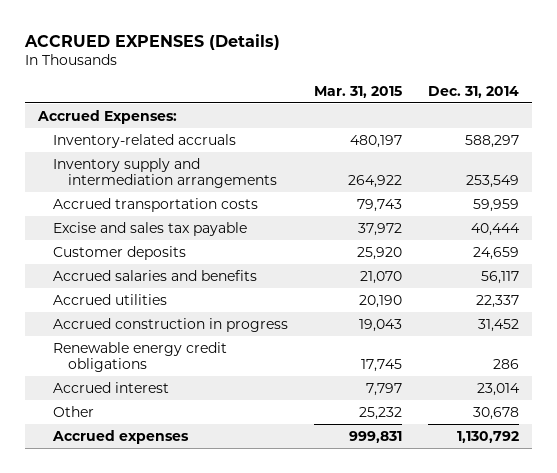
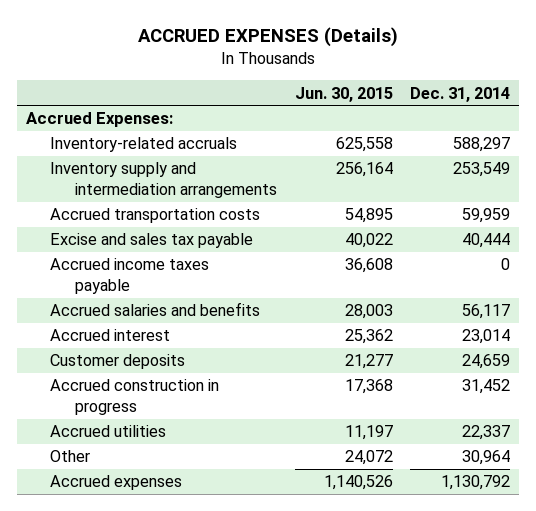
- | Mar. 31, 2015 | Dec. 31, 2014
+ | Jun. 30, 2015 | Dec. 31, 2014
+ Accrued income taxes payable | 36,608 | 0
- Renewable energy credit obligations | 17,745 | 286
- Other | 25,232 | 30,678
moved down: Customer deposits | 21,277 | 24,659
moved down: Accrued construction in progress | 17,368 | 31,452
moved down: Accrued utilities | 11,197 | 22,337
+ Other | 24,072 | 30,964

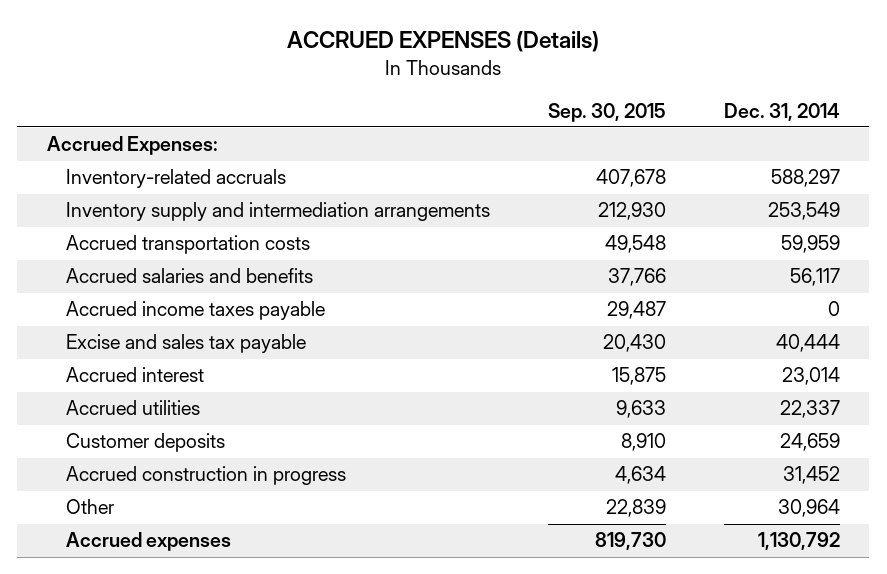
- | Jun. 30, 2015 | Dec. 31, 2014
+ | Sep. 30, 2015 | Dec. 31, 2014
moved down: Accrued income taxes payable | 29,487 | 0
moved down: Excise and sales tax payable | 20,430 | 40,444
moved up: Accrued utilities | 9,633 | 22,337

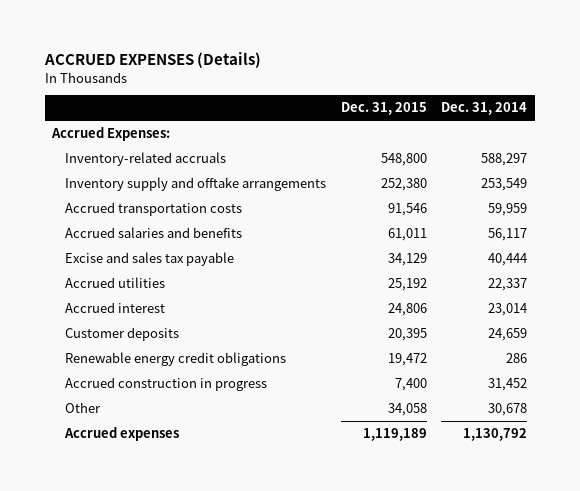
- | Sep. 30, 2015 | Dec. 31, 2014
+ | Dec. 31, 2015 | Dec. 31, 2014
- Inventory supply and intermediation arrangements | 212,930 | 253,549
+ Inventory supply and offtake arrangements | 252,380 | 253,549
- Accrued income taxes payable | 29,487 | 0
moved down: Accrued interest | 24,806 | 23,014
+ Renewable energy credit obligations | 19,472 | 286
- Other | 22,839 | 30,964
+ Other | 34,058 | 30,678

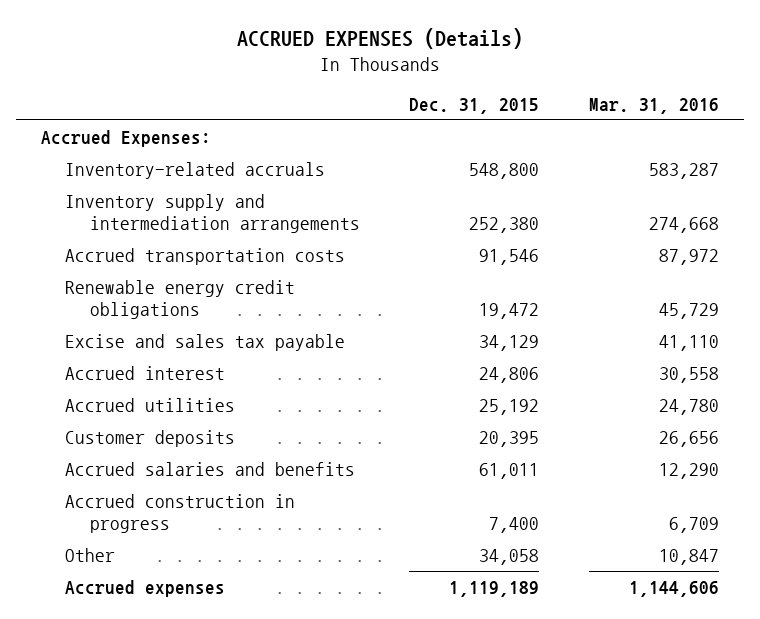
- | Dec. 31, 2015 | Dec. 31, 2014
+ | Dec. 31, 2015 | Mar. 31, 2016
- Inventory supply and offtake arrangements | 252,380 | 253,549
+ Inventory supply and intermediation arrangements | 252,380 | 274,668
moved up: Renewable energy credit obligations | 19,472 | 45,729
moved down: Accrued utilities | 25,192 | 24,780
moved down: Accrued salaries and benefits | 61,011 | 12,290

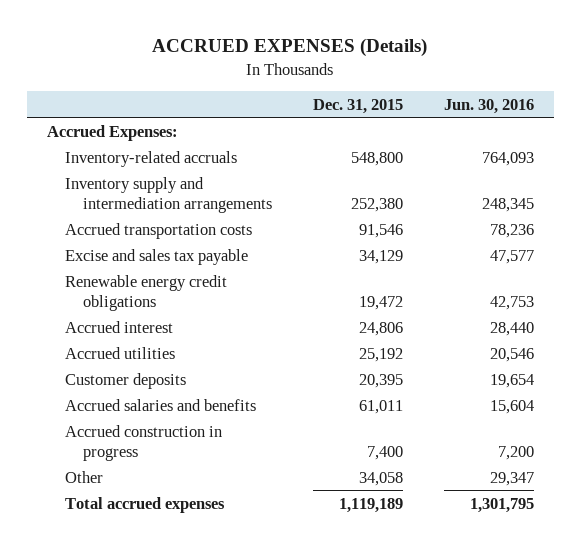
- | Dec. 31, 2015 | Mar. 31, 2016
+ | Dec. 31, 2015 | Jun. 30, 2016
moved down: Renewable energy credit obligations | 19,472 | 42,753
- Accrued expenses | 1,119,189 | 1,144,606
+ Total accrued expenses | 1,119,189 | 1,301,795

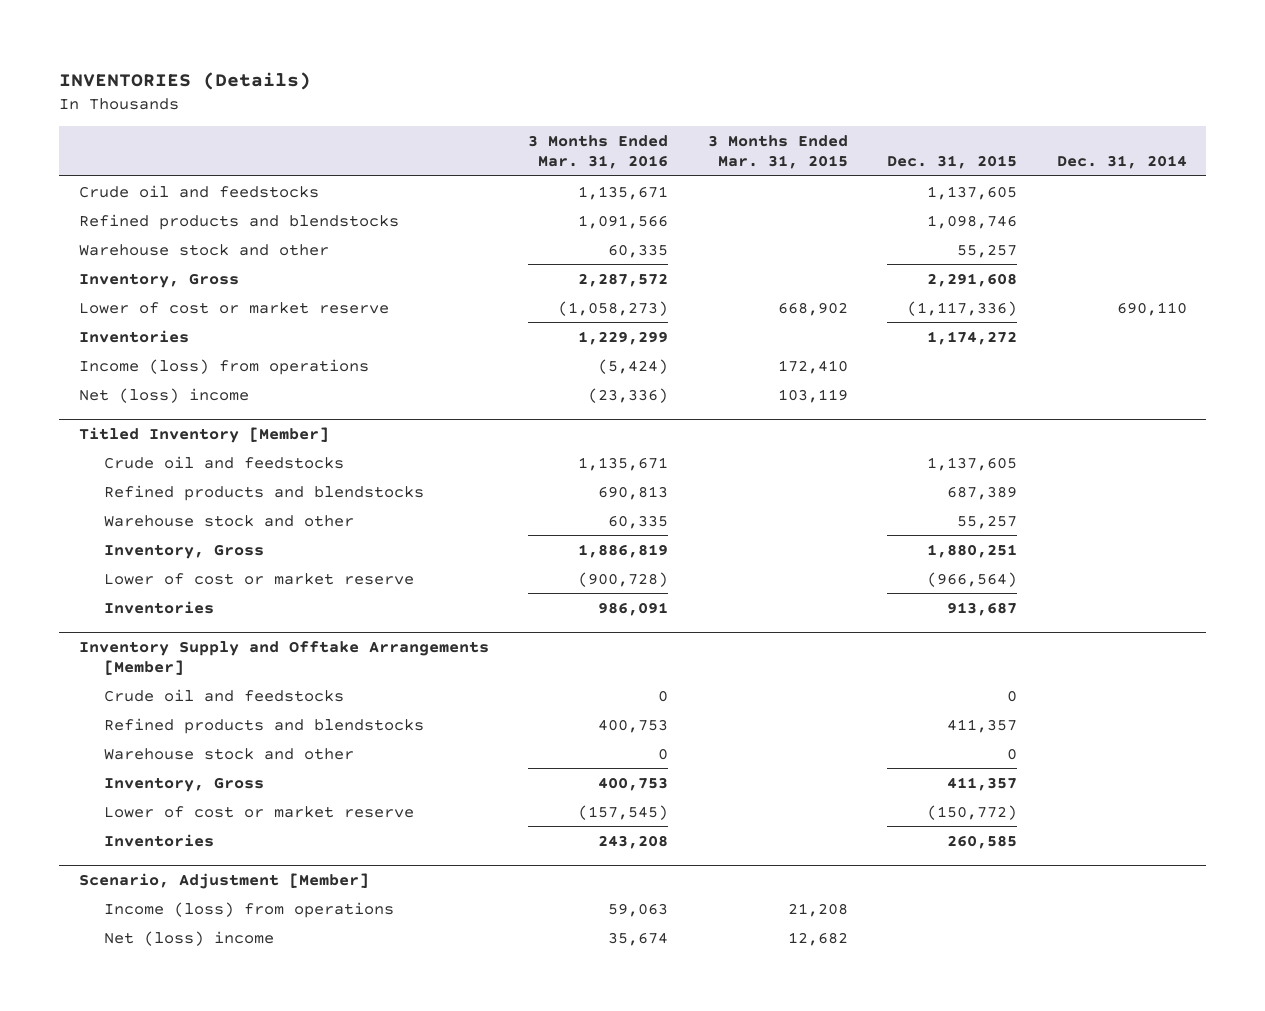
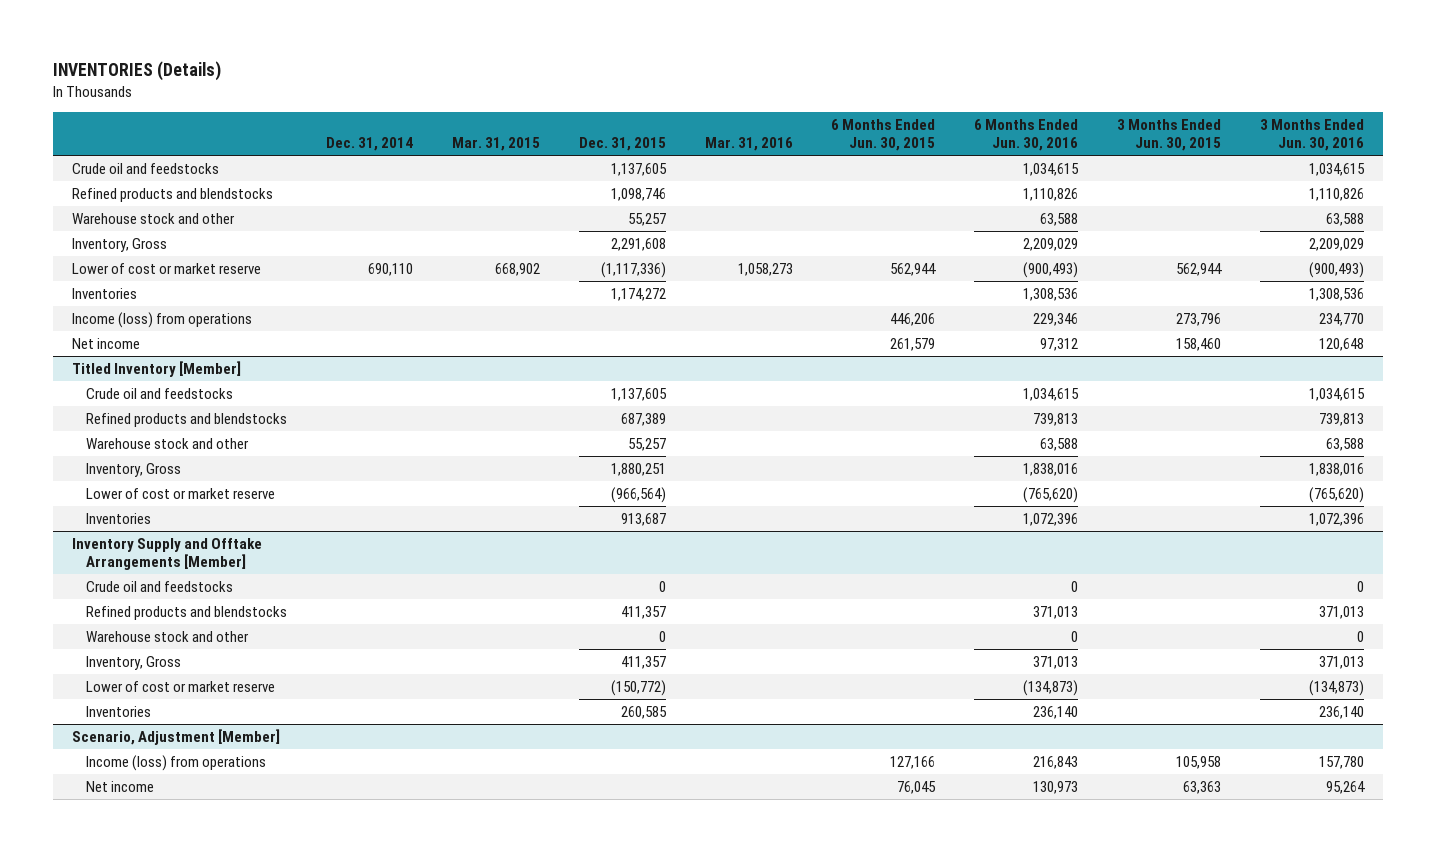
- | 3 Months Ended Mar. 31, 2016 | 3 Months Ended Mar. 31, 2015 | Dec. 31, 2015 | Dec. 31, 2014
+ | Dec. 31, 2014 | Mar. 31, 2015 | Dec. 31, 2015 | Mar. 31, 2016 | 6 Months Ended Jun. 30, 2015 | 6 Months Ended Jun. 30, 2016 | 3 Months Ended Jun. 30, 2015 | 3 Months Ended Jun. 30, 2016
- Net (loss) income | (23,336) | 103,119 | |
+ Net income | | | | | 261,579 | 97,312 | 158,460 | 120,648
@ Scenario, Adjustment [Member]
- Net (loss) income | 35,674 | 12,682 | |
+ Net income | | | | | 76,045 | 130,973 | 63,363 | 95,264

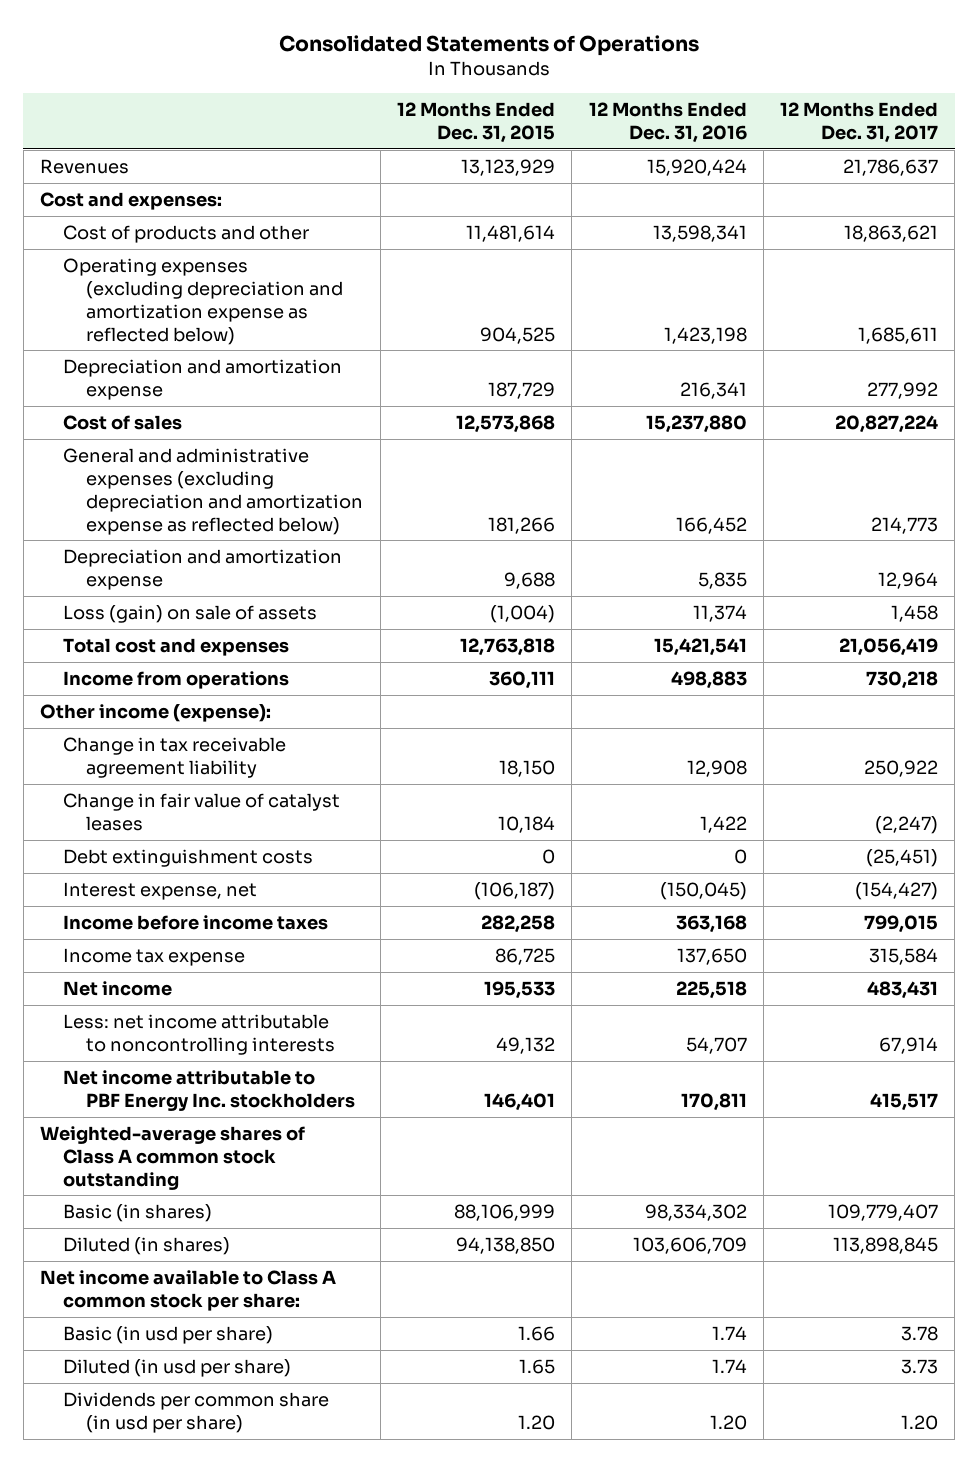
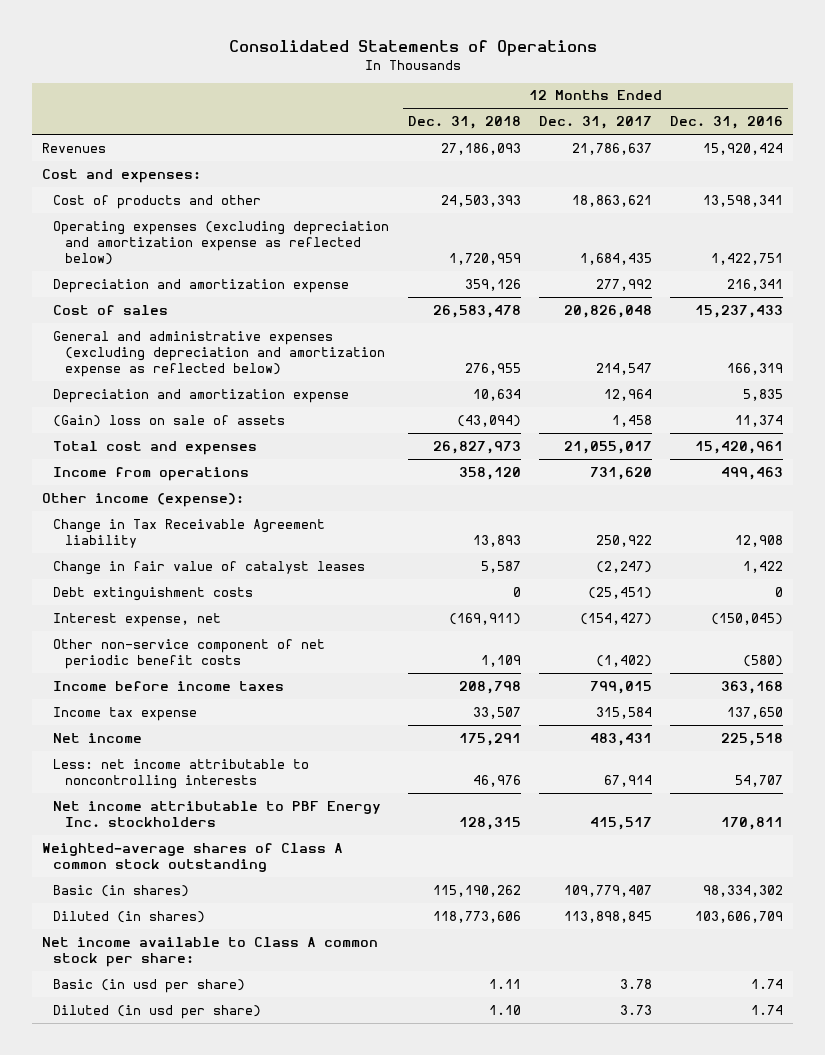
- | 12 Months Ended Dec. 31, 2015 | 12 Months Ended Dec. 31, 2016 | 12 Months Ended Dec. 31, 2017
+ | 12 Months Ended Dec. 31, 2018 | 12 Months Ended Dec. 31, 2017 | 12 Months Ended Dec. 31, 2016
- Operating expenses (excluding depreciation and amortization expense as reflected below) | 904,525 | 1,423,198 | 1,685,611
+ Operating expenses (excluding depreciation and amortization expense as reflected below) | 1,720,959 | 1,684,435 | 1,422,751
- Cost of sales | 12,573,868 | 15,237,880 | 20,827,224
- General and administrative expenses (excluding depreciation and amortization expense as reflected below) | 181,266 | 166,452 | 214,773
+ Cost of sales | 26,583,478 | 20,826,048 | 15,237,433
+ General and administrative expenses (excluding depreciation and amortization expense as reflected below) | 276,955 | 214,547 | 166,319
- Loss (gain) on sale of assets | (1,004) | 11,374 | 1,458
- Total cost and expenses | 12,763,818 | 15,421,541 | 21,056,419
- Income from operations | 360,111 | 498,883 | 730,218
+ (Gain) loss on sale of assets | (43,094) | 1,458 | 11,374
+ Total cost and expenses | 26,827,973 | 21,055,017 | 15,420,961
+ Income from operations | 358,120 | 731,620 | 499,463
- Change in tax receivable agreement liability | 18,150 | 12,908 | 250,922
+ Change in Tax Receivable Agreement liability | 13,893 | 250,922 | 12,908
+ Other non-service component of net periodic benefit costs | 1,109 | (1,402) | (580)
- Dividends per common share (in usd per share) | 1.20 | 1.20 | 1.20

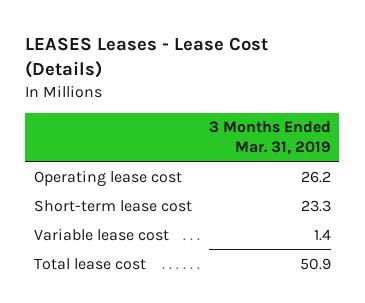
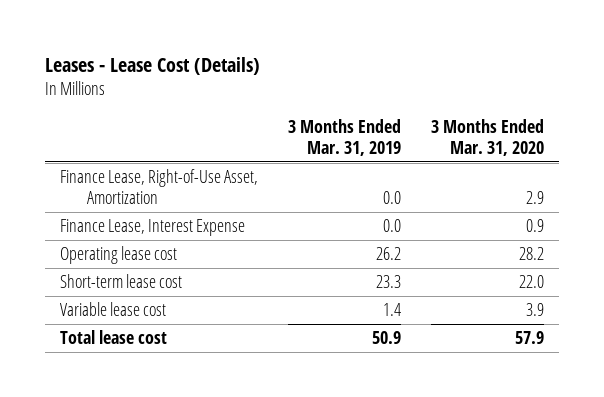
- LEASES Leases - Lease Cost (Details)
+ Leases - Lease Cost (Details)
- | 3 Months Ended Mar. 31, 2019
+ | 3 Months Ended Mar. 31, 2019 | 3 Months Ended Mar. 31, 2020
+ Finance Lease, Right-of-Use Asset, Amortization | 0.0 | 2.9
+ Finance Lease, Interest Expense | 0.0 | 0.9

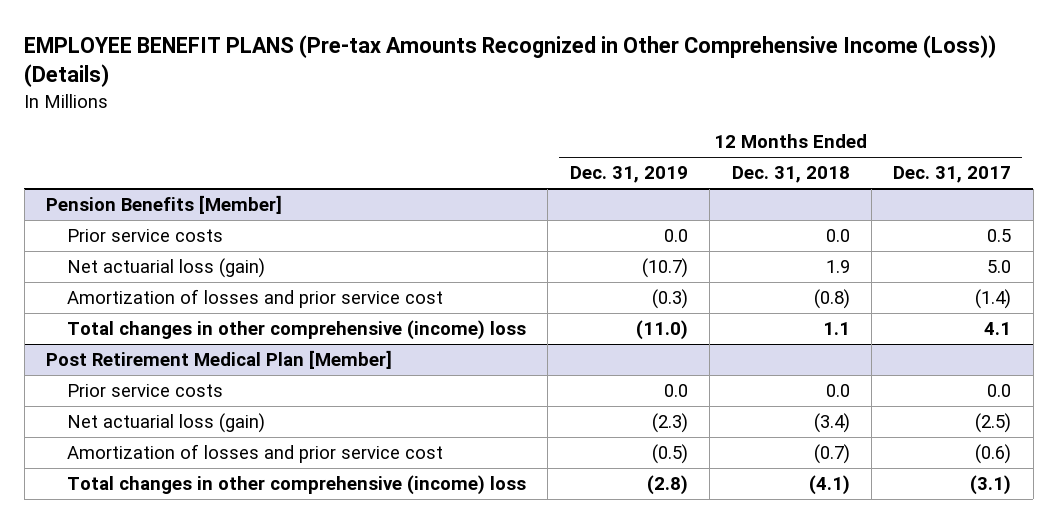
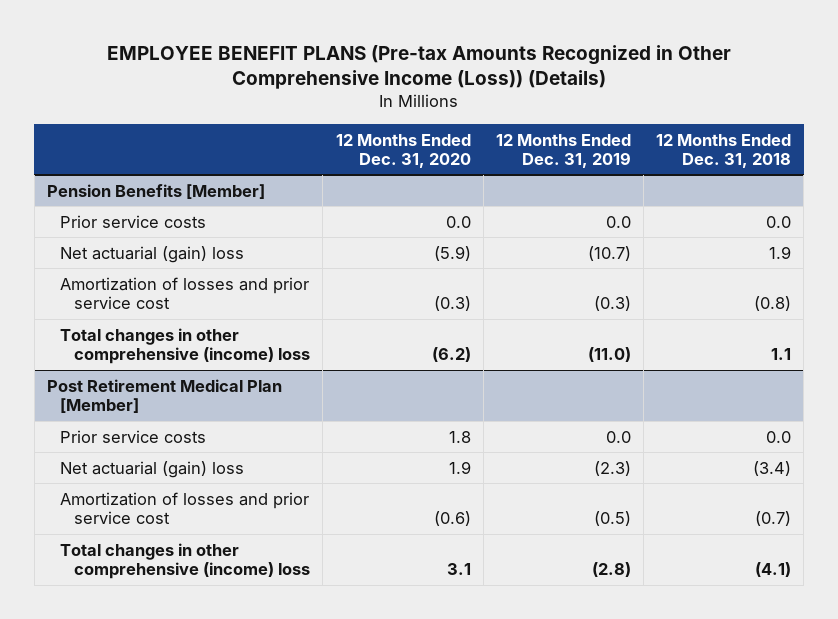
- | 12 Months Ended Dec. 31, 2019 | 12 Months Ended Dec. 31, 2018 | 12 Months Ended Dec. 31, 2017
+ | 12 Months Ended Dec. 31, 2020 | 12 Months Ended Dec. 31, 2019 | 12 Months Ended Dec. 31, 2018
@ Pension Benefits [Member]
- Net actuarial loss (gain) | (10.7) | 1.9 | 5.0
+ Net actuarial (gain) loss | (5.9) | (10.7) | 1.9
@ Post Retirement Medical Plan [Member]
- Net actuarial loss (gain) | (2.3) | (3.4) | (2.5)
+ Net actuarial (gain) loss | 1.9 | (2.3) | (3.4)

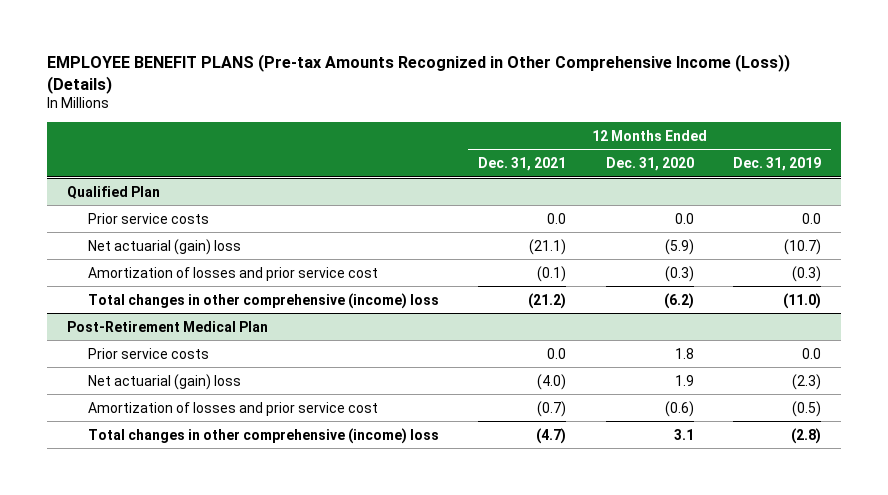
- | 12 Months Ended Dec. 31, 2020 | 12 Months Ended Dec. 31, 2019 | 12 Months Ended Dec. 31, 2018
+ | 12 Months Ended Dec. 31, 2021 | 12 Months Ended Dec. 31, 2020 | 12 Months Ended Dec. 31, 2019
- Pension Benefits [Member]
+ Qualified Plan
- Post Retirement Medical Plan [Member]
+ Post-Retirement Medical Plan

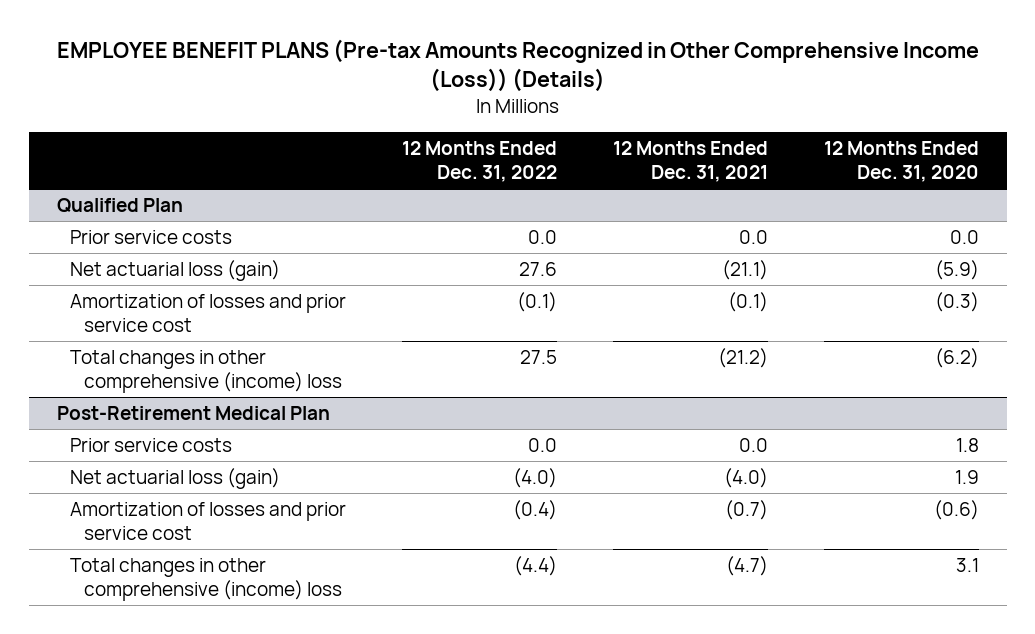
- | 12 Months Ended Dec. 31, 2021 | 12 Months Ended Dec. 31, 2020 | 12 Months Ended Dec. 31, 2019
+ | 12 Months Ended Dec. 31, 2022 | 12 Months Ended Dec. 31, 2021 | 12 Months Ended Dec. 31, 2020
@ Qualified Plan
- Net actuarial (gain) loss | (21.1) | (5.9) | (10.7)
+ Net actuarial loss (gain) | 27.6 | (21.1) | (5.9)
@ Post-Retirement Medical Plan
- Net actuarial (gain) loss | (4.0) | 1.9 | (2.3)
+ Net actuarial loss (gain) | (4.0) | (4.0) | 1.9

